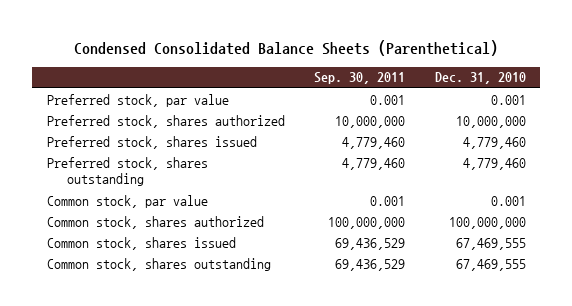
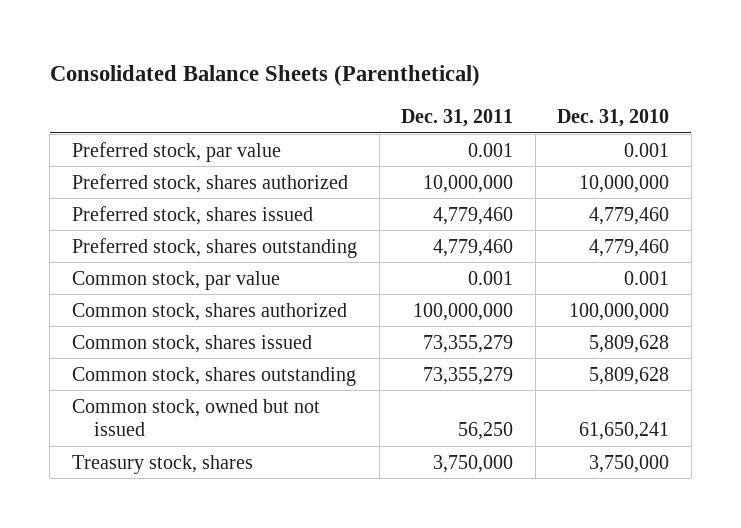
- Condensed Consolidated Balance Sheets (Parenthetical)
+ Consolidated Balance Sheets (Parenthetical)
- | Sep. 30, 2011 | Dec. 31, 2010
+ | Dec. 31, 2011 | Dec. 31, 2010
- Common stock, shares issued | 69,436,529 | 67,469,555
- Common stock, shares outstanding | 69,436,529 | 67,469,555
+ Common stock, shares issued | 73,355,279 | 5,809,628
+ Common stock, shares outstanding | 73,355,279 | 5,809,628
+ Common stock, owned but not issued | 56,250 | 61,650,241
+ Treasury stock, shares | 3,750,000 | 3,750,000

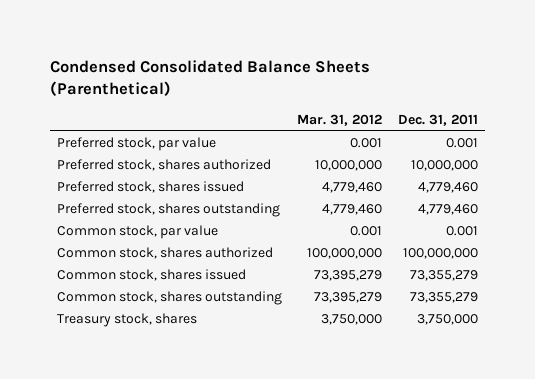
- Consolidated Balance Sheets (Parenthetical)
+ Condensed Consolidated Balance Sheets (Parenthetical)
- | Dec. 31, 2011 | Dec. 31, 2010
+ | Mar. 31, 2012 | Dec. 31, 2011
- Common stock, owned but not issued | 56,250 | 61,650,241

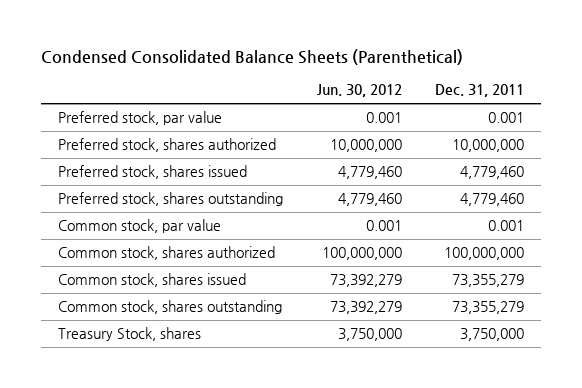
- | Mar. 31, 2012 | Dec. 31, 2011
+ | Jun. 30, 2012 | Dec. 31, 2011
- Treasury stock, shares | 3,750,000 | 3,750,000
+ Treasury Stock, shares | 3,750,000 | 3,750,000

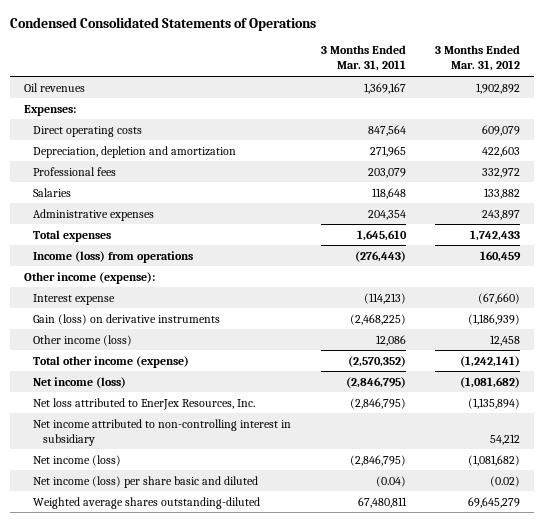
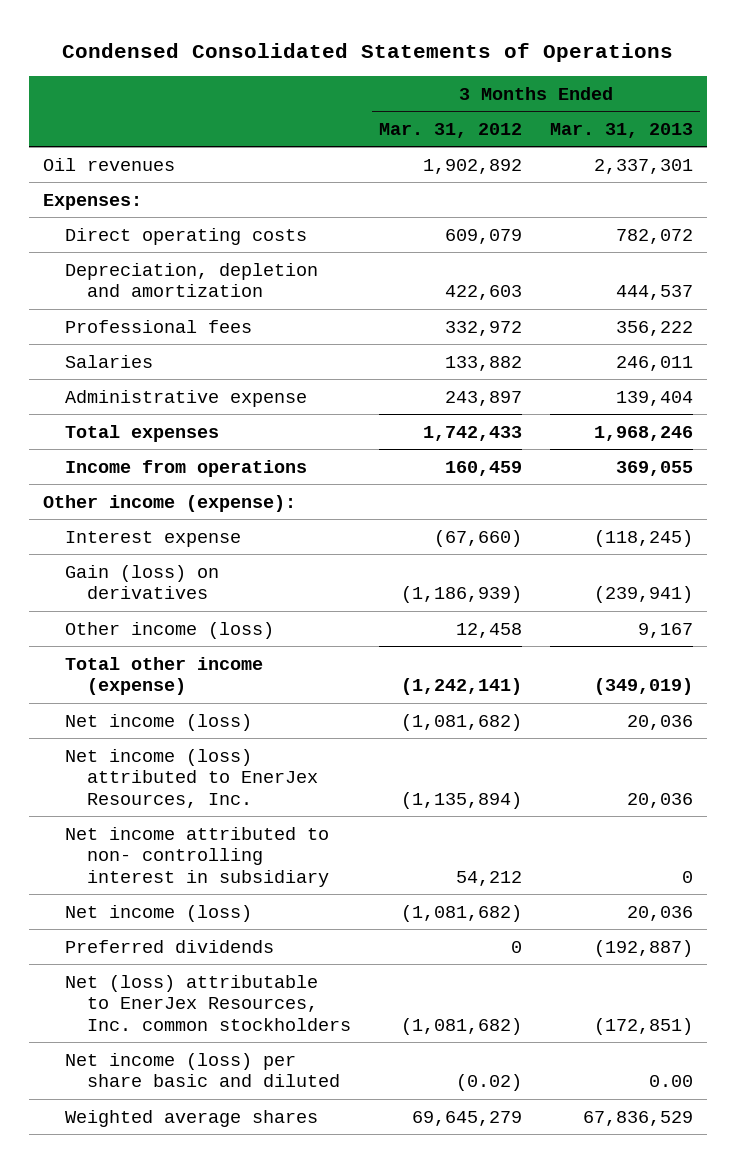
- | 3 Months Ended Mar. 31, 2011 | 3 Months Ended Mar. 31, 2012
+ | 3 Months Ended Mar. 31, 2012 | 3 Months Ended Mar. 31, 2013
- Administrative expenses | 204,354 | 243,897
+ Administrative expense | 243,897 | 139,404
- Income (loss) from operations | (276,443) | 160,459
+ Income from operations | 160,459 | 369,055
- Gain (loss) on derivative instruments | (2,468,225) | (1,186,939)
+ Gain (loss) on derivatives | (1,186,939) | (239,941)
- Net loss attributed to EnerJex Resources, Inc. | (2,846,795) | (1,135,894)
- Net income attributed to non-controlling interest in subsidiary | | 54,212
+ Net income (loss) attributed to EnerJex Resources, Inc. | (1,135,894) | 20,036
+ Net income attributed to non- controlling interest in subsidiary | 54,212 | 0
+ Preferred dividends | 0 | (192,887)
+ Net (loss) attributable to EnerJex Resources, Inc. common stockholders | (1,081,682) | (172,851)
- Weighted average shares outstanding-diluted | 67,480,811 | 69,645,279
+ Weighted average shares | 69,645,279 | 67,836,529

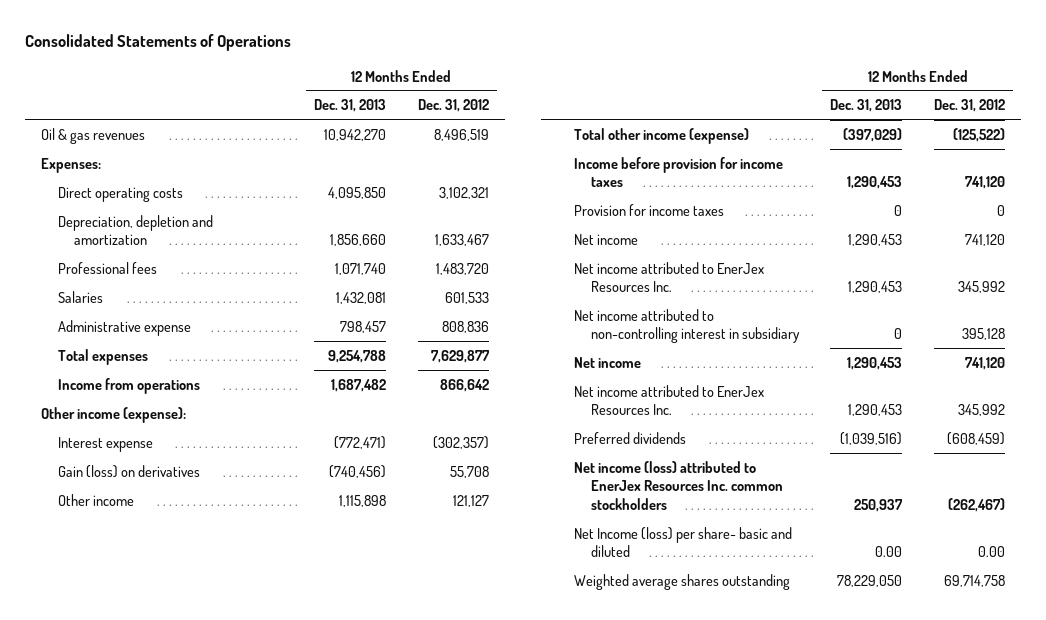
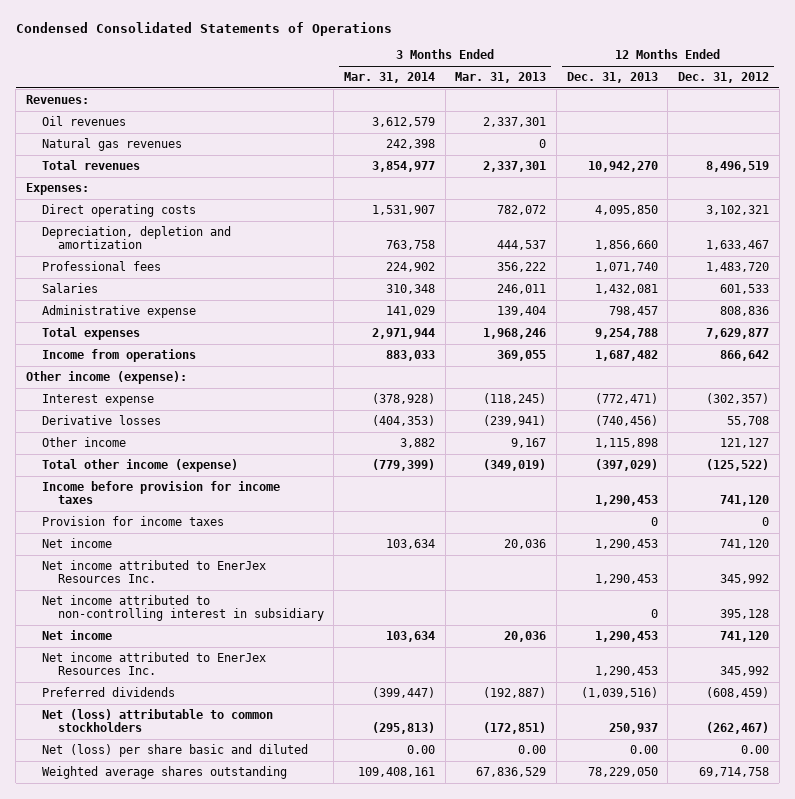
- Consolidated Statements of Operations
+ Condensed Consolidated Statements of Operations
- | 12 Months Ended Dec. 31, 2013 | 12 Months Ended Dec. 31, 2012
+ | 3 Months Ended Mar. 31, 2014 | 3 Months Ended Mar. 31, 2013 | 12 Months Ended Dec. 31, 2013 | 12 Months Ended Dec. 31, 2012
- Oil & gas revenues | 10,942,270 | 8,496,519
+ Revenues:
+ Oil revenues | 3,612,579 | 2,337,301 | |
+ Natural gas revenues | 242,398 | 0 | |
+ Total revenues | 3,854,977 | 2,337,301 | 10,942,270 | 8,496,519
- Gain (loss) on derivatives | (740,456) | 55,708
+ Derivative losses | (404,353) | (239,941) | (740,456) | 55,708
- Net income (loss) attributed to EnerJex Resources Inc. common stockholders | 250,937 | (262,467)
- Net Income (loss) per share- basic and diluted | 0.00 | 0.00
+ Net (loss) attributable to common stockholders | (295,813) | (172,851) | 250,937 | (262,467)
+ Net (loss) per share basic and diluted | 0.00 | 0.00 | 0.00 | 0.00

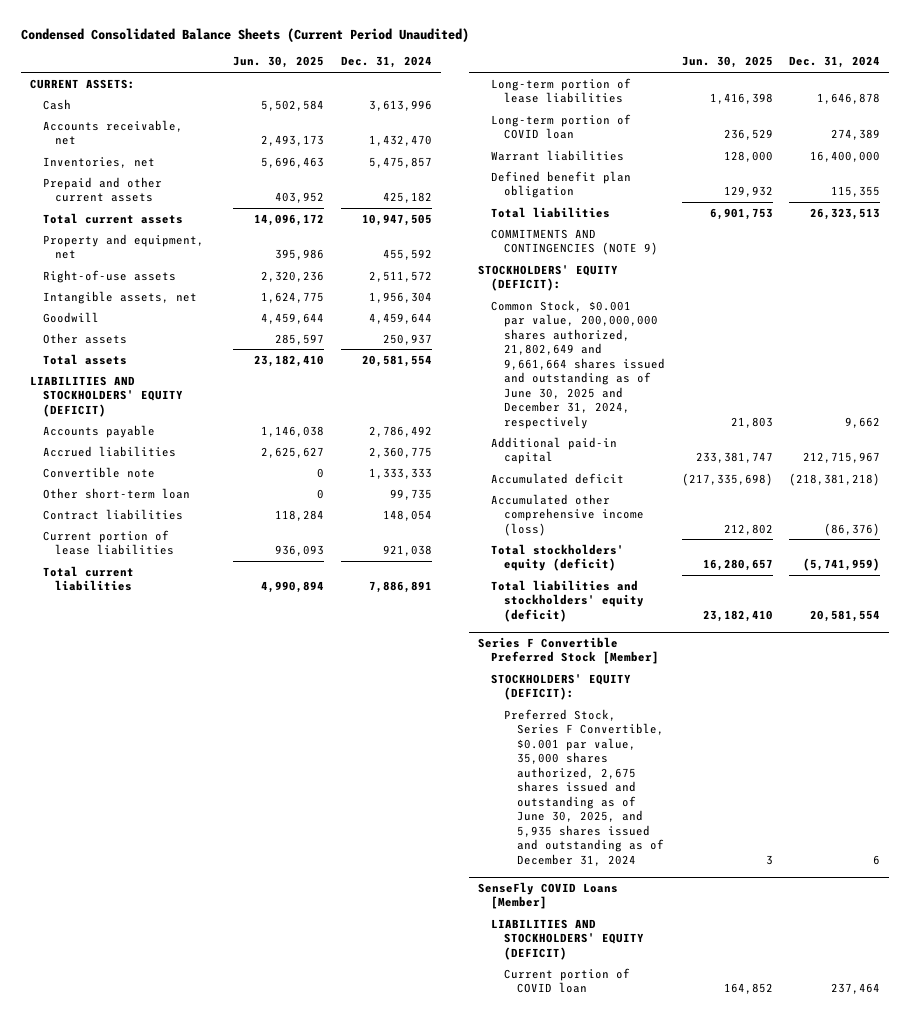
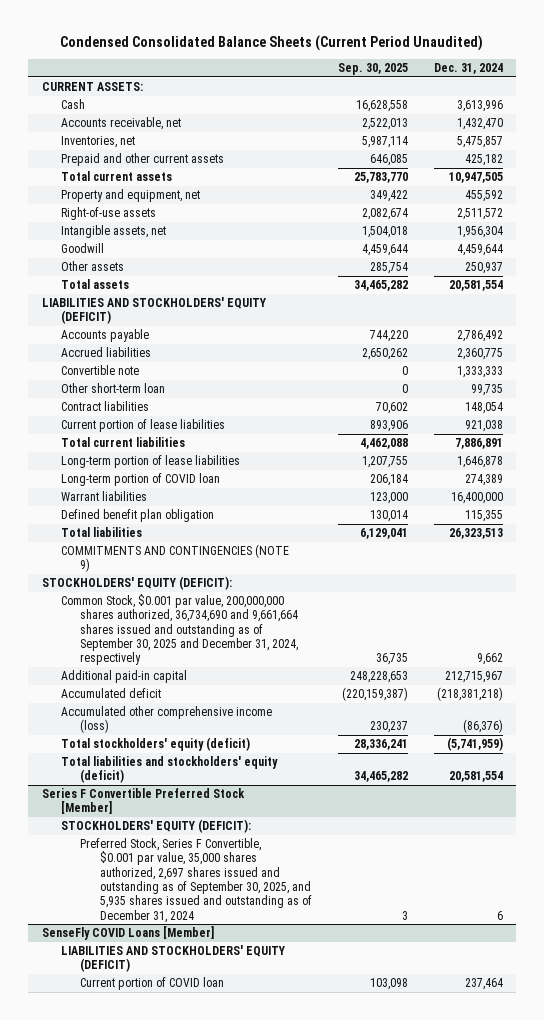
- | Jun. 30, 2025 | Dec. 31, 2024
+ | Sep. 30, 2025 | Dec. 31, 2024
- Common Stock, $0.001 par value, 200,000,000 shares authorized, 21,802,649 and 9,661,664 shares issued and outstanding as of June 30, 2025 and December 31, 2024, respectively | 21,803 | 9,662
+ Common Stock, $0.001 par value, 200,000,000 shares authorized, 36,734,690 and 9,661,664 shares issued and outstanding as of September 30, 2025 and December 31, 2024, respectively | 36,735 | 9,662
@ Series F Convertible Preferred Stock [Member]
- Preferred Stock, Series F Convertible, $0.001 par value, 35,000 shares authorized, 2,675 shares issued and outstanding as of June 30, 2025, and 5,935 shares issued and outstanding as of December 31, 2024 | 3 | 6
+ Preferred Stock, Series F Convertible, $0.001 par value, 35,000 shares authorized, 2,697 shares issued and outstanding as of September 30, 2025, and 5,935 shares issued and outstanding as of December 31, 2024 | 3 | 6

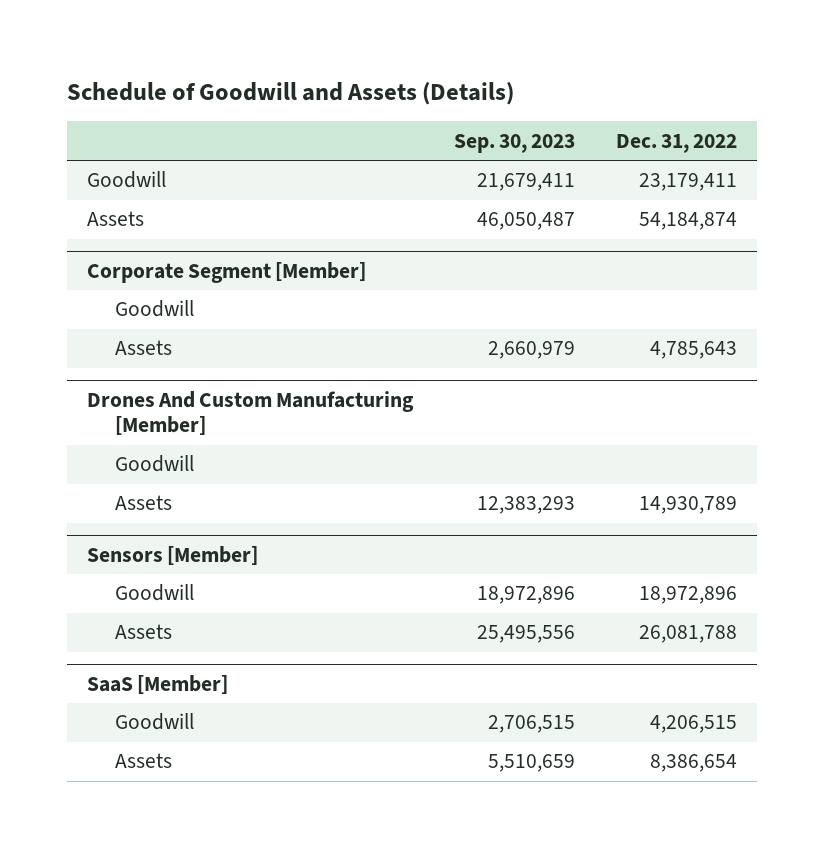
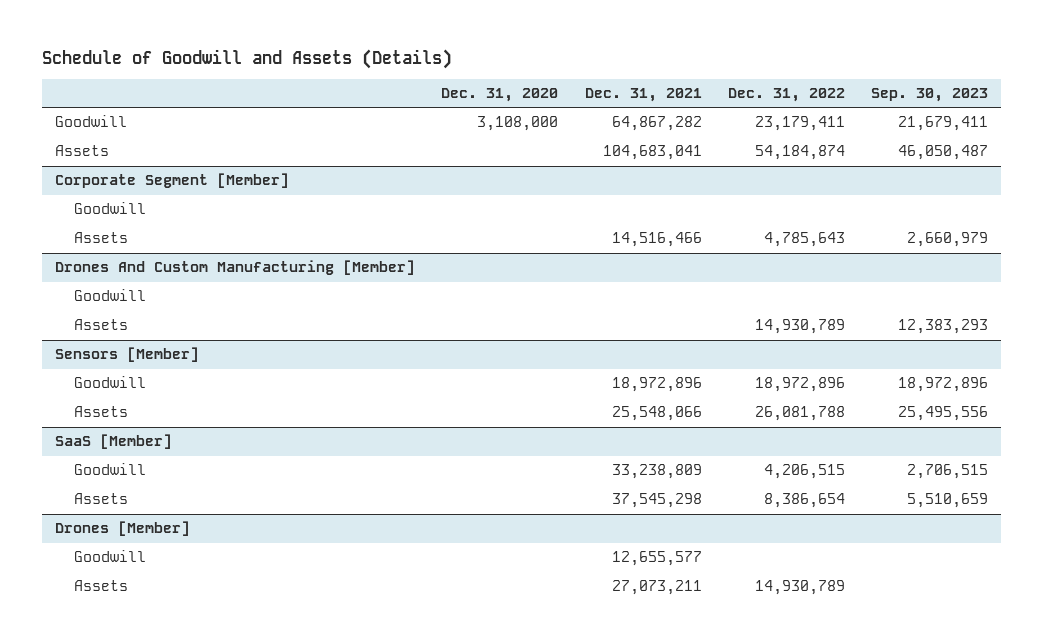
- | Sep. 30, 2023 | Dec. 31, 2022
+ | Dec. 31, 2020 | Dec. 31, 2021 | Dec. 31, 2022 | Sep. 30, 2023
+ Drones [Member]
+ Goodwill | | 12,655,577 | |
+ Assets | | 27,073,211 | 14,930,789 |

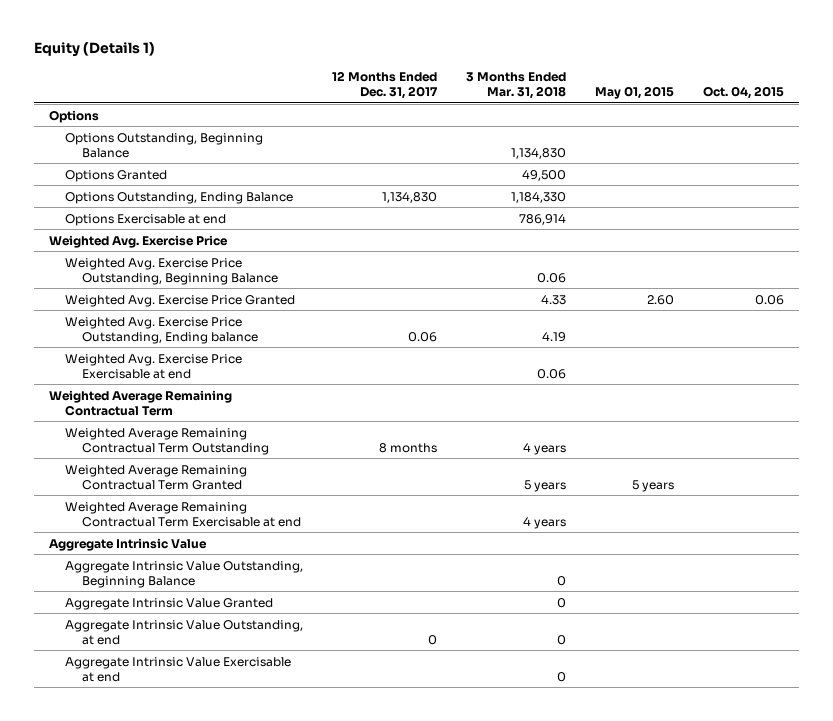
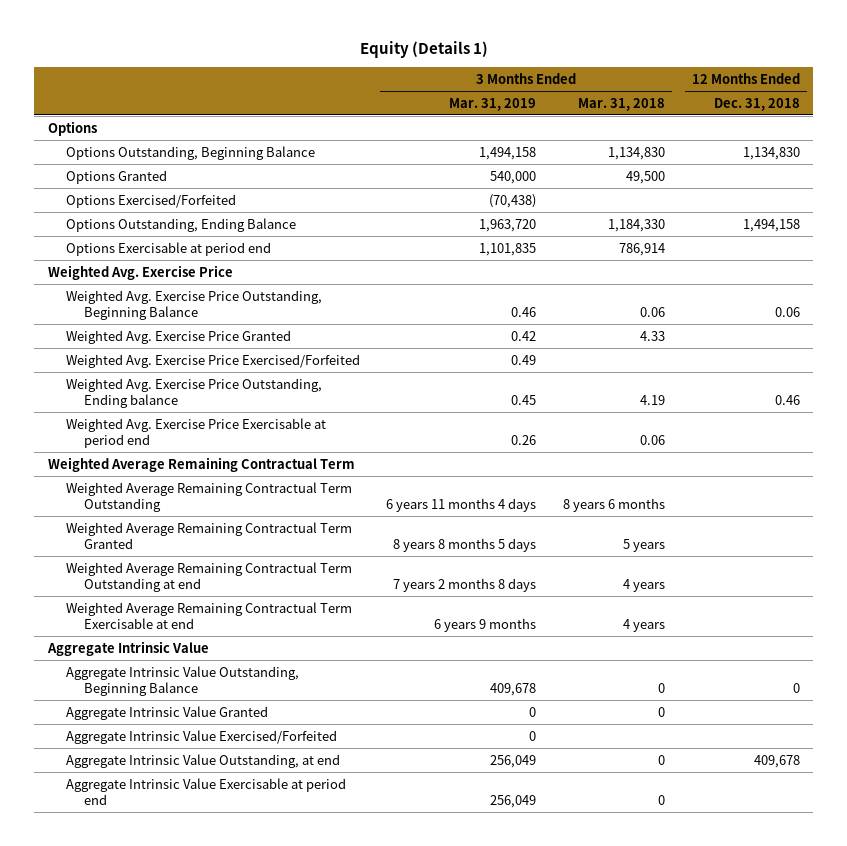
- | 12 Months Ended Dec. 31, 2017 | 3 Months Ended Mar. 31, 2018 | May 01, 2015 | Oct. 04, 2015
+ | 3 Months Ended Mar. 31, 2019 | 3 Months Ended Mar. 31, 2018 | 12 Months Ended Dec. 31, 2018
+ Options Exercised/Forfeited | (70,438) | |
- Options Exercisable at end | | 786,914 | |
+ Options Exercisable at period end | 1,101,835 | 786,914 |
+ Weighted Avg. Exercise Price Exercised/Forfeited | 0.49 | |
- Weighted Avg. Exercise Price Exercisable at end | | 0.06 | |
+ Weighted Avg. Exercise Price Exercisable at period end | 0.26 | 0.06 |
- Weighted Average Remaining Contractual Term Outstanding | 8 months | 4 years | |
+ Weighted Average Remaining Contractual Term Outstanding | 6 years 11 months 4 days | 8 years 6 months |
+ Weighted Average Remaining Contractual Term Outstanding at end | 7 years 2 months 8 days | 4 years |
+ Aggregate Intrinsic Value Exercised/Forfeited | 0 | |
- Aggregate Intrinsic Value Exercisable at end | | 0 | |
+ Aggregate Intrinsic Value Exercisable at period end | 256,049 | 0 |

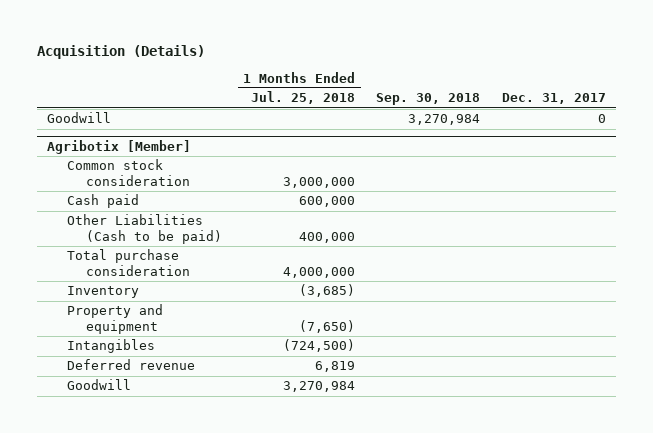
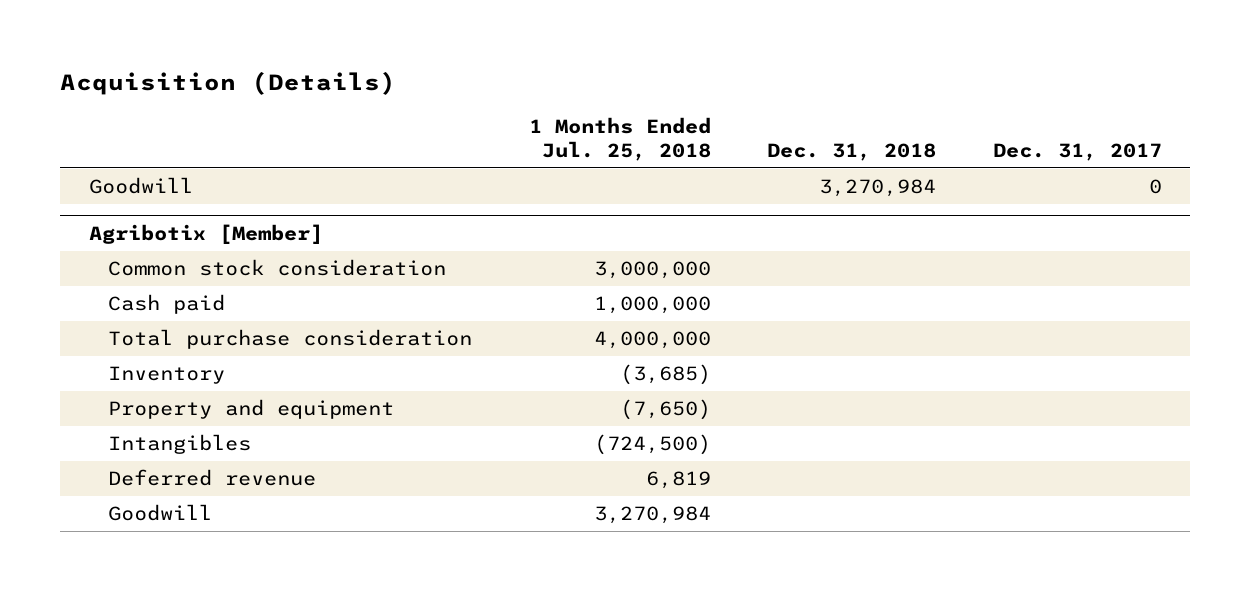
- | 1 Months Ended Jul. 25, 2018 | Sep. 30, 2018 | Dec. 31, 2017
+ | 1 Months Ended Jul. 25, 2018 | Dec. 31, 2018 | Dec. 31, 2017
@ Agribotix [Member]
- Cash paid | 600,000 | |
- Other Liabilities (Cash to be paid) | 400,000 | |
+ Cash paid | 1,000,000 | |

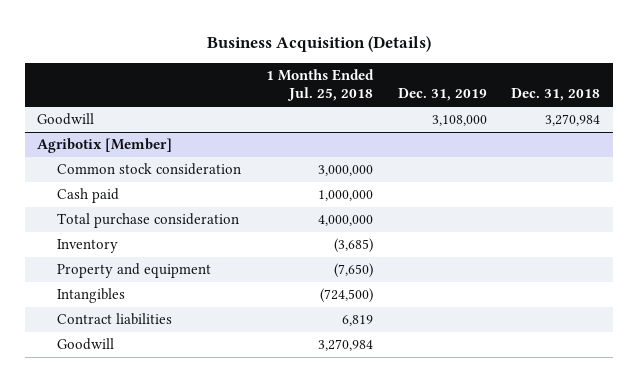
- Acquisition (Details)
+ Business Acquisition (Details)
- | 1 Months Ended Jul. 25, 2018 | Dec. 31, 2018 | Dec. 31, 2017
+ | 1 Months Ended Jul. 25, 2018 | Dec. 31, 2019 | Dec. 31, 2018
@ Agribotix [Member]
- Deferred revenue | 6,819 | |
+ Contract liabilities | 6,819 | |

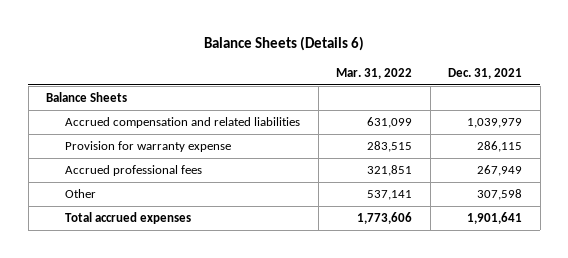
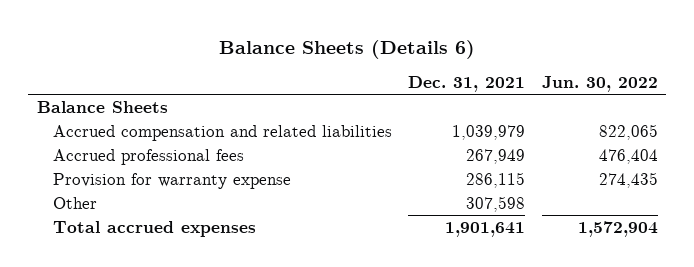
- | Mar. 31, 2022 | Dec. 31, 2021
+ | Dec. 31, 2021 | Jun. 30, 2022
moved down: Provision for warranty expense | 286,115 | 274,435

